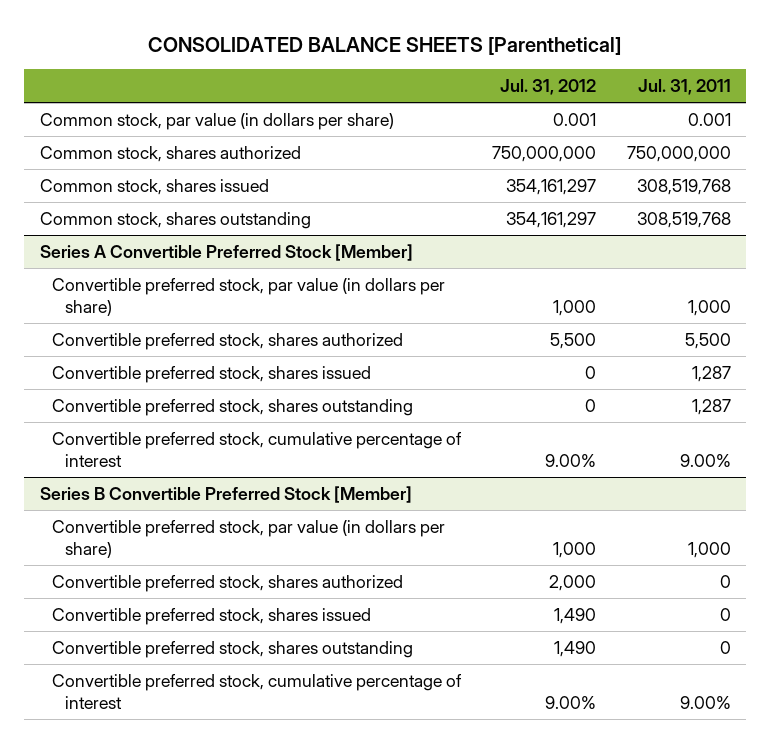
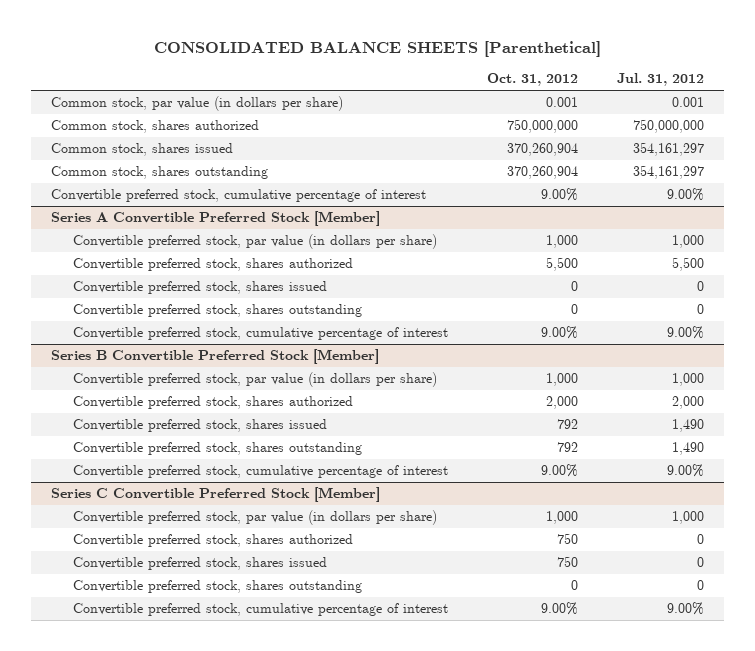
- | Jul. 31, 2012 | Jul. 31, 2011
+ | Oct. 31, 2012 | Jul. 31, 2012
+ Convertible preferred stock, cumulative percentage of interest | 9.00% | 9.00%
+ Series C Convertible Preferred Stock [Member]
+ Convertible preferred stock, par value (in dollars per share) | 1,000 | 1,000
+ Convertible preferred stock, shares authorized | 750 | 0
+ Convertible preferred stock, shares issued | 750 | 0
+ Convertible preferred stock, shares outstanding | 0 | 0
+ Convertible preferred stock, cumulative percentage of interest | 9.00% | 9.00%

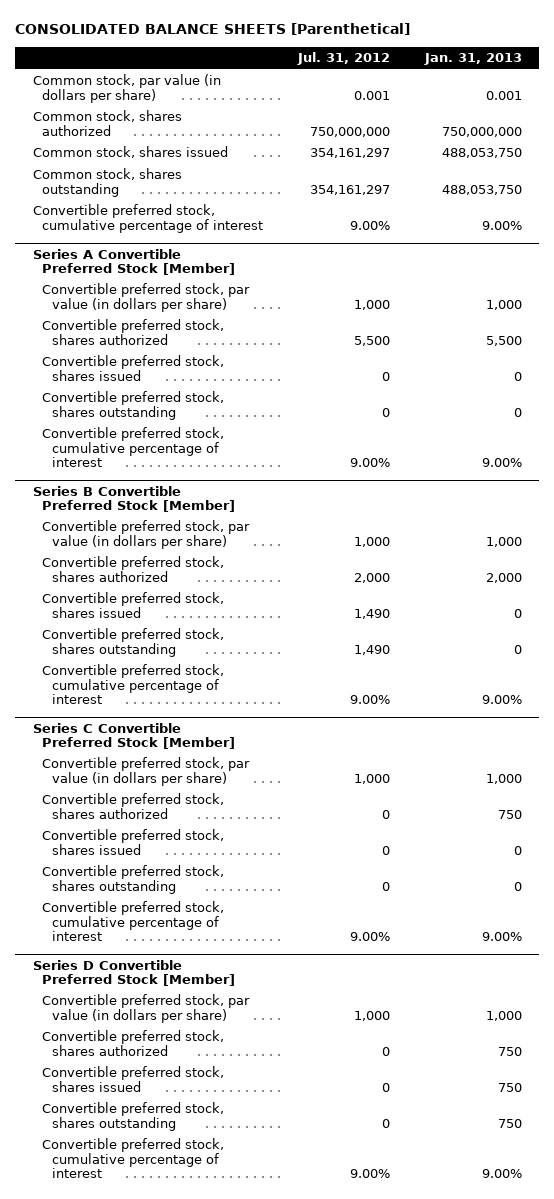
- | Oct. 31, 2012 | Jul. 31, 2012
+ | Jul. 31, 2012 | Jan. 31, 2013
+ Series D Convertible Preferred Stock [Member]
+ Convertible preferred stock, par value (in dollars per share) | 1,000 | 1,000
+ Convertible preferred stock, shares authorized | 0 | 750
+ Convertible preferred stock, shares issued | 0 | 750
+ Convertible preferred stock, shares outstanding | 0 | 750
+ Convertible preferred stock, cumulative percentage of interest | 9.00% | 9.00%

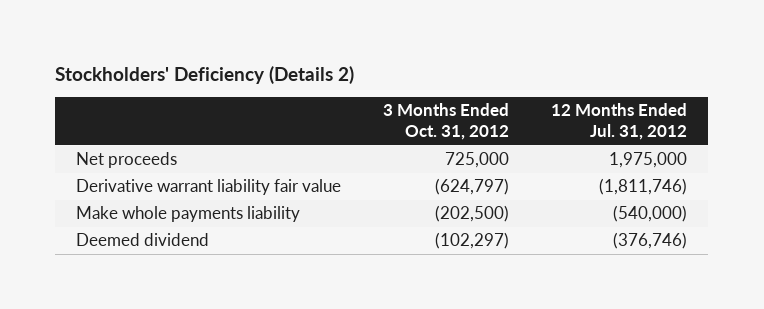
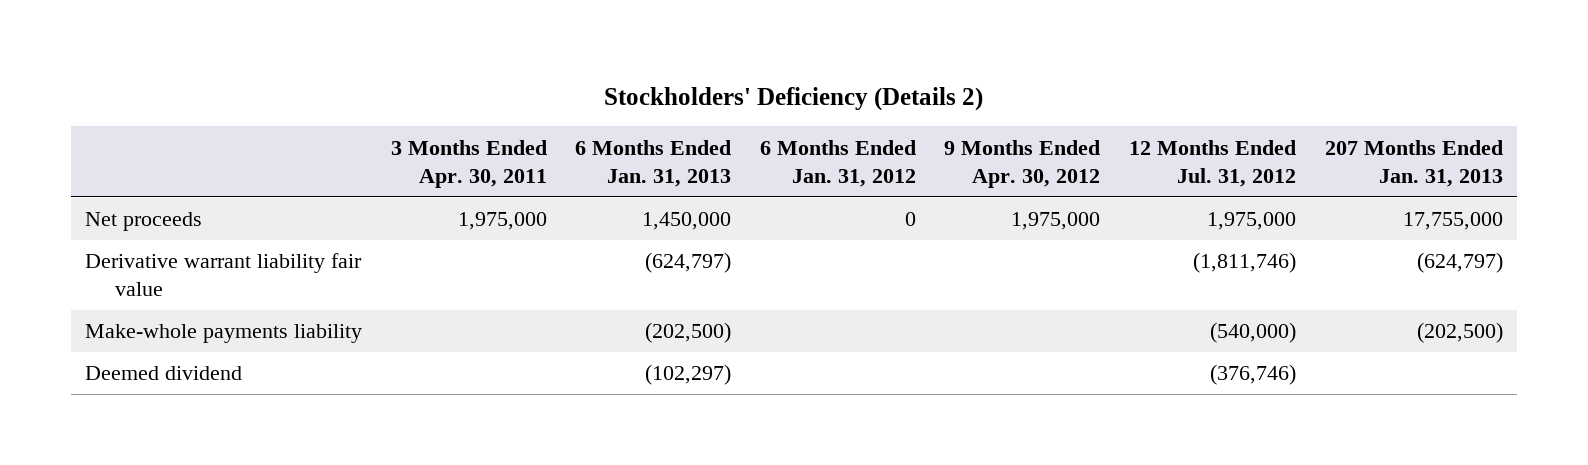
- | 3 Months Ended Oct. 31, 2012 | 12 Months Ended Jul. 31, 2012
+ | 3 Months Ended Apr. 30, 2011 | 6 Months Ended Jan. 31, 2013 | 6 Months Ended Jan. 31, 2012 | 9 Months Ended Apr. 30, 2012 | 12 Months Ended Jul. 31, 2012 | 207 Months Ended Jan. 31, 2013
- Make whole payments liability | (202,500) | (540,000)
+ Make-whole payments liability | | (202,500) | | | (540,000) | (202,500)

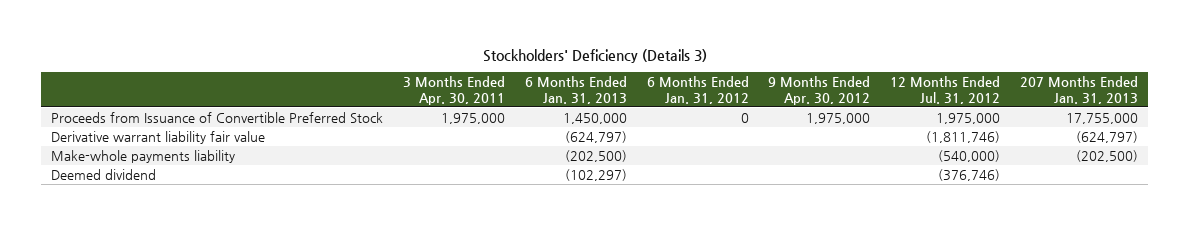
- Stockholders' Deficiency (Details 2)
+ Stockholders' Deficiency (Details 3)
- Net proceeds | 1,975,000 | 1,450,000 | 0 | 1,975,000 | 1,975,000 | 17,755,000
+ Proceeds from Issuance of Convertible Preferred Stock | 1,975,000 | 1,450,000 | 0 | 1,975,000 | 1,975,000 | 17,755,000

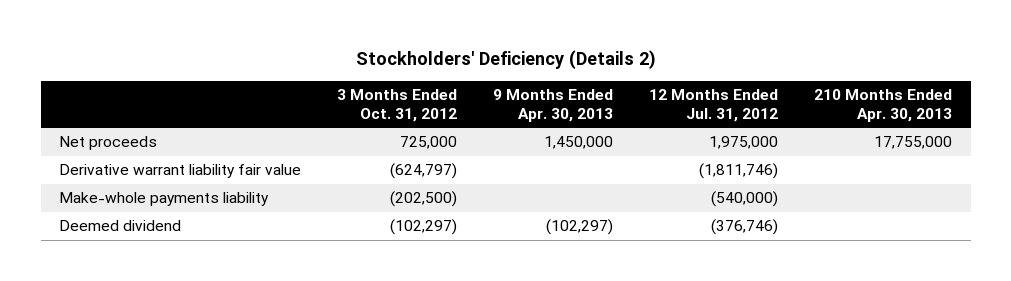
- Stockholders' Deficiency (Details 3)
+ Stockholders' Deficiency (Details 2)
- | 3 Months Ended Apr. 30, 2011 | 6 Months Ended Jan. 31, 2013 | 6 Months Ended Jan. 31, 2012 | 9 Months Ended Apr. 30, 2012 | 12 Months Ended Jul. 31, 2012 | 207 Months Ended Jan. 31, 2013
+ | 3 Months Ended Oct. 31, 2012 | 9 Months Ended Apr. 30, 2013 | 12 Months Ended Jul. 31, 2012 | 210 Months Ended Apr. 30, 2013
- Proceeds from Issuance of Convertible Preferred Stock | 1,975,000 | 1,450,000 | 0 | 1,975,000 | 1,975,000 | 17,755,000
+ Net proceeds | 725,000 | 1,450,000 | 1,975,000 | 17,755,000

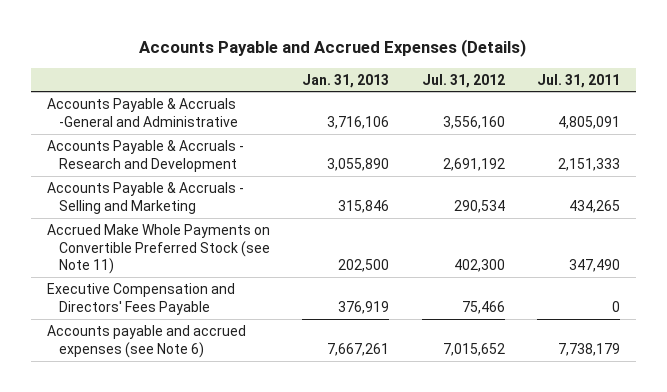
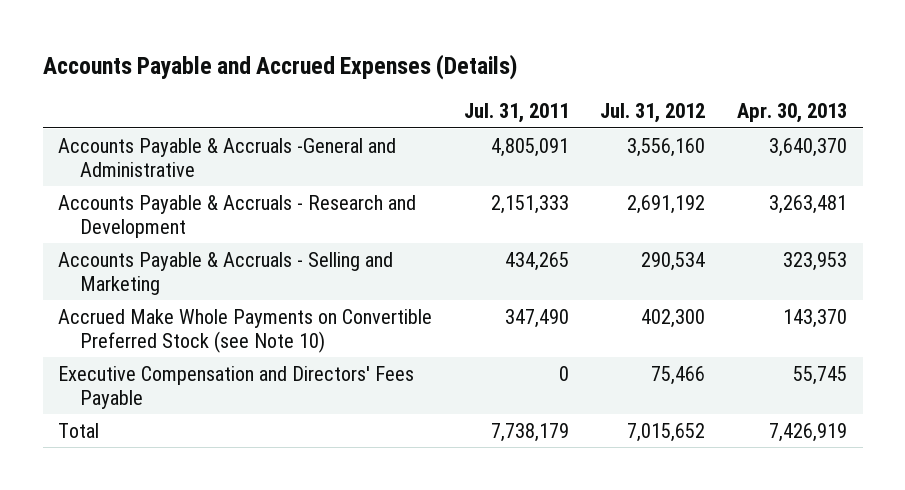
- | Jan. 31, 2013 | Jul. 31, 2012 | Jul. 31, 2011
+ | Jul. 31, 2011 | Jul. 31, 2012 | Apr. 30, 2013
- Accrued Make Whole Payments on Convertible Preferred Stock (see Note 11) | 202,500 | 402,300 | 347,490
+ Accrued Make Whole Payments on Convertible Preferred Stock (see Note 10) | 347,490 | 402,300 | 143,370
- Accounts payable and accrued expenses (see Note 6) | 7,667,261 | 7,015,652 | 7,738,179
+ Total | 7,738,179 | 7,015,652 | 7,426,919

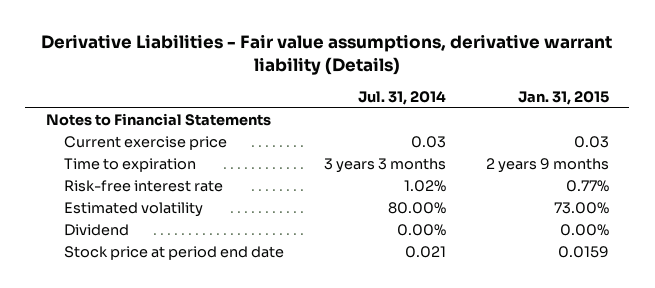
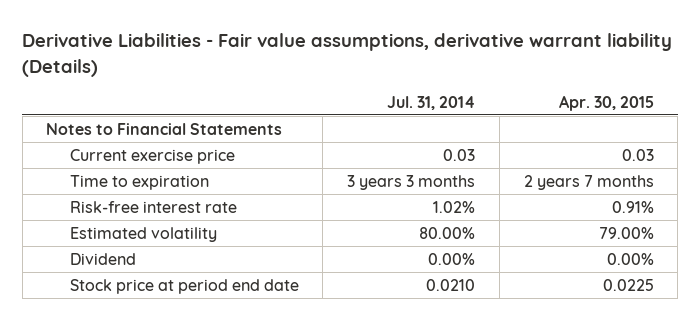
- | Jul. 31, 2014 | Jan. 31, 2015
+ | Jul. 31, 2014 | Apr. 30, 2015
- Stock price at period end date | 0.021 | 0.0159
+ Stock price at period end date | 0.0210 | 0.0225

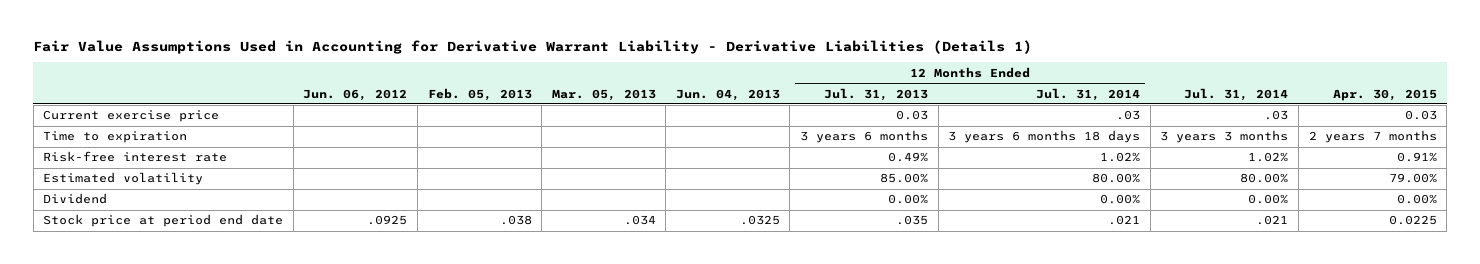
- Derivative Liabilities - Fair value assumptions, derivative warrant liability (Details)
+ Fair Value Assumptions Used in Accounting for Derivative Warrant Liability - Derivative Liabilities (Details 1)
- | Jul. 31, 2014 | Apr. 30, 2015
+ | Jun. 06, 2012 | Feb. 05, 2013 | Mar. 05, 2013 | Jun. 04, 2013 | 12 Months Ended Jul. 31, 2013 | 12 Months Ended Jul. 31, 2014 | Jul. 31, 2014 | Apr. 30, 2015
- Notes to Financial Statements
- Current exercise price | 0.03 | 0.03
+ Current exercise price | | | | | 0.03 | .03 | .03 | 0.03
- Stock price at period end date | 0.0210 | 0.0225
+ Stock price at period end date | .0925 | .038 | .034 | .0325 | .035 | .021 | .021 | 0.0225

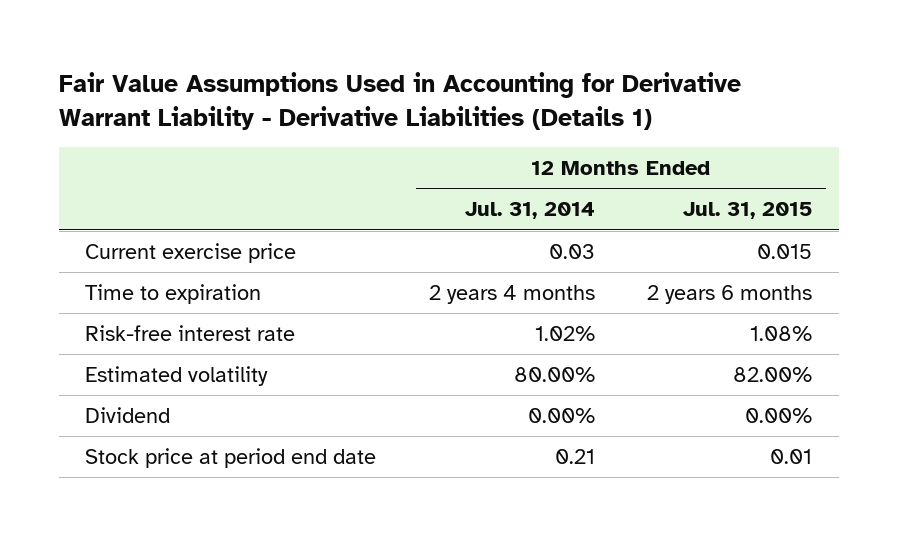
- | Jun. 06, 2012 | Feb. 05, 2013 | Mar. 05, 2013 | Jun. 04, 2013 | 12 Months Ended Jul. 31, 2013 | 12 Months Ended Jul. 31, 2014 | Jul. 31, 2014 | Apr. 30, 2015
+ | 12 Months Ended Jul. 31, 2014 | 12 Months Ended Jul. 31, 2015
- Current exercise price | | | | | 0.03 | .03 | .03 | 0.03
- Time to expiration | | | | | 3 years 6 months | 3 years 6 months 18 days | 3 years 3 months | 2 years 7 months
+ Current exercise price | 0.03 | 0.015
+ Time to expiration | 2 years 4 months | 2 years 6 months
- Stock price at period end date | .0925 | .038 | .034 | .0325 | .035 | .021 | .021 | 0.0225
+ Stock price at period end date | 0.21 | 0.01

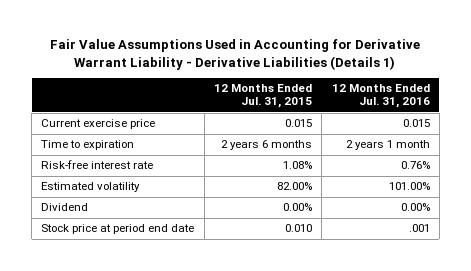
- | 12 Months Ended Jul. 31, 2014 | 12 Months Ended Jul. 31, 2015
+ | 12 Months Ended Jul. 31, 2015 | 12 Months Ended Jul. 31, 2016
- Stock price at period end date | 0.21 | 0.01
+ Stock price at period end date | 0.010 | .001

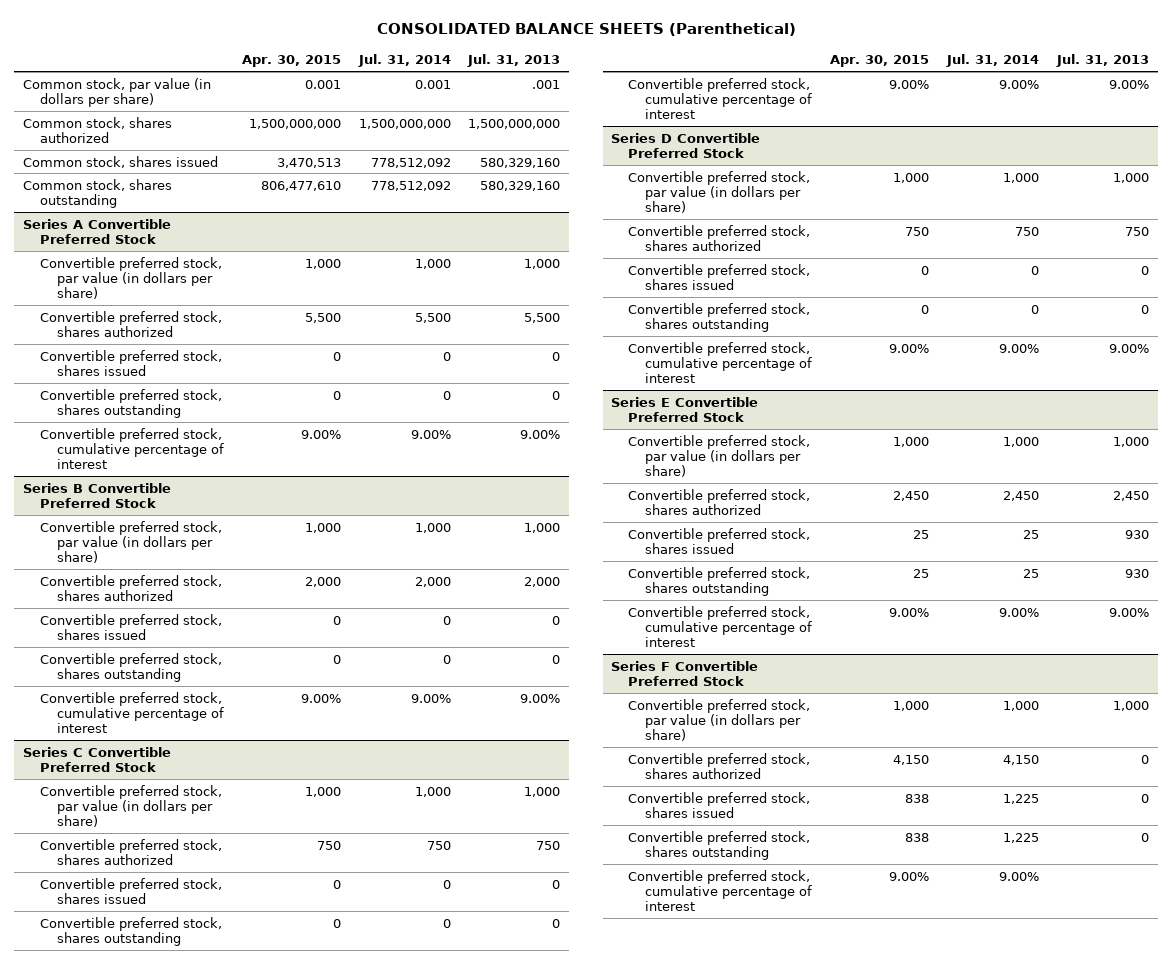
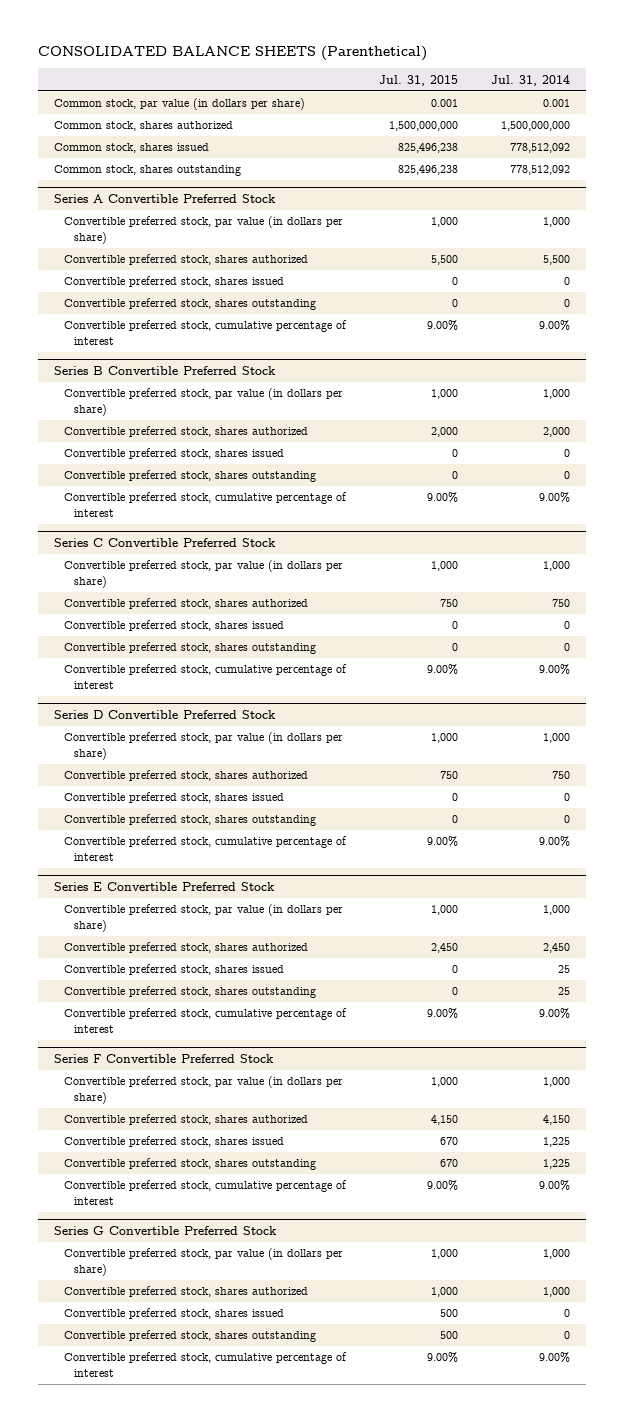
- | Apr. 30, 2015 | Jul. 31, 2014 | Jul. 31, 2013
+ | Jul. 31, 2015 | Jul. 31, 2014
+ Series G Convertible Preferred Stock
+ Convertible preferred stock, par value (in dollars per share) | 1,000 | 1,000
+ Convertible preferred stock, shares authorized | 1,000 | 1,000
+ Convertible preferred stock, shares issued | 500 | 0
+ Convertible preferred stock, shares outstanding | 500 | 0
+ Convertible preferred stock, cumulative percentage of interest | 9.00% | 9.00%

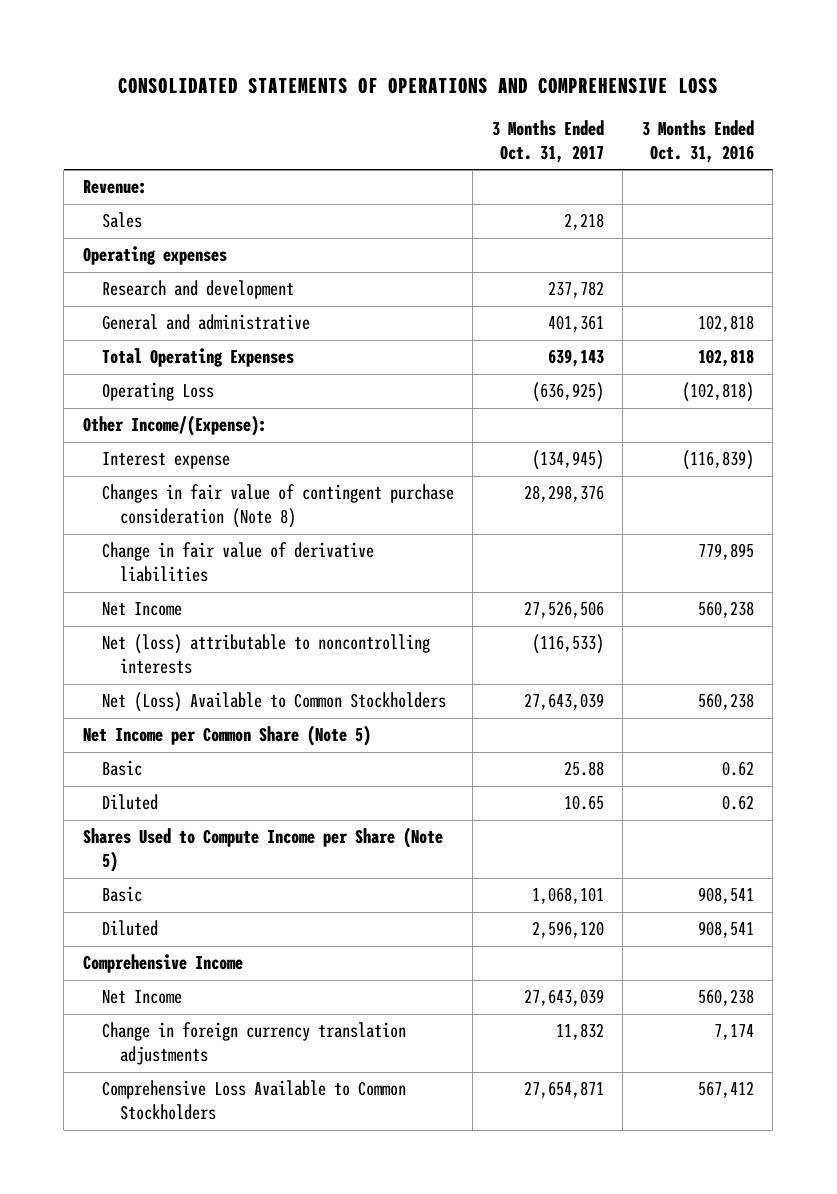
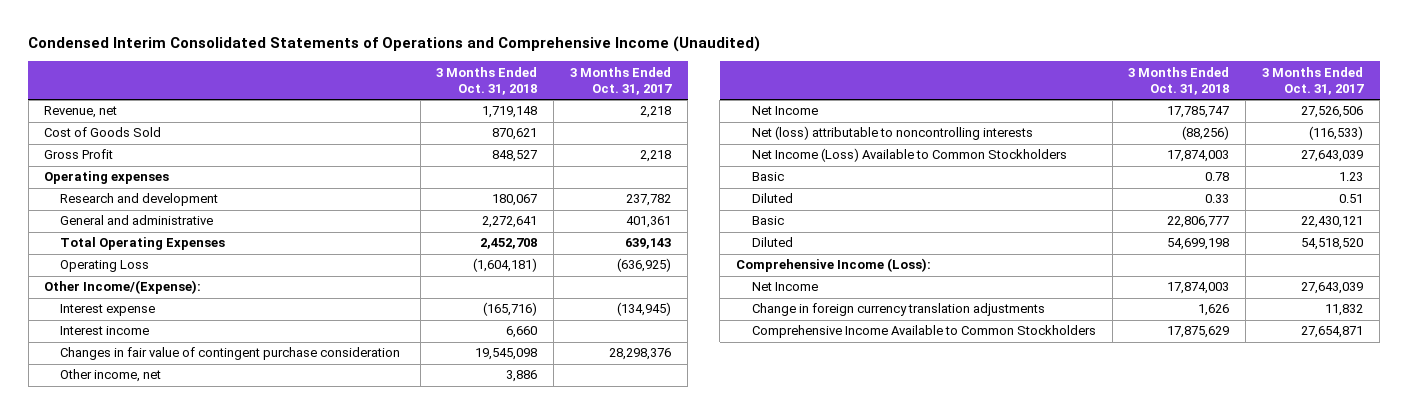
- CONSOLIDATED STATEMENTS OF OPERATIONS AND COMPREHENSIVE LOSS
+ Condensed Interim Consolidated Statements of Operations and Comprehensive Income (Unaudited)
- | 3 Months Ended Oct. 31, 2017 | 3 Months Ended Oct. 31, 2016
+ | 3 Months Ended Oct. 31, 2018 | 3 Months Ended Oct. 31, 2017
- Revenue:
- Sales | 2,218 |
+ Revenue, net | 1,719,148 | 2,218
+ Cost of Goods Sold | 870,621 |
+ Gross Profit | 848,527 | 2,218
- Changes in fair value of contingent purchase consideration (Note 8) | 28,298,376 |
- Change in fair value of derivative liabilities | | 779,895
+ Interest income | 6,660 |
+ Changes in fair value of contingent purchase consideration | 19,545,098 | 28,298,376
+ Other income, net | 3,886 |
- Net (Loss) Available to Common Stockholders | 27,643,039 | 560,238
- Net Income per Common Share (Note 5)
- Basic | 25.88 | 0.62
- Diluted | 10.65 | 0.62
- Shares Used to Compute Income per Share (Note 5)
- Basic | 1,068,101 | 908,541
- Diluted | 2,596,120 | 908,541
- Comprehensive Income
+ Net Income (Loss) Available to Common Stockholders | 17,874,003 | 27,643,039
+ Basic | 0.78 | 1.23
+ Diluted | 0.33 | 0.51
+ Basic | 22,806,777 | 22,430,121
+ Diluted | 54,699,198 | 54,518,520
+ Comprehensive Income (Loss):
- Comprehensive Loss Available to Common Stockholders | 27,654,871 | 567,412
+ Comprehensive Income Available to Common Stockholders | 17,875,629 | 27,654,871

